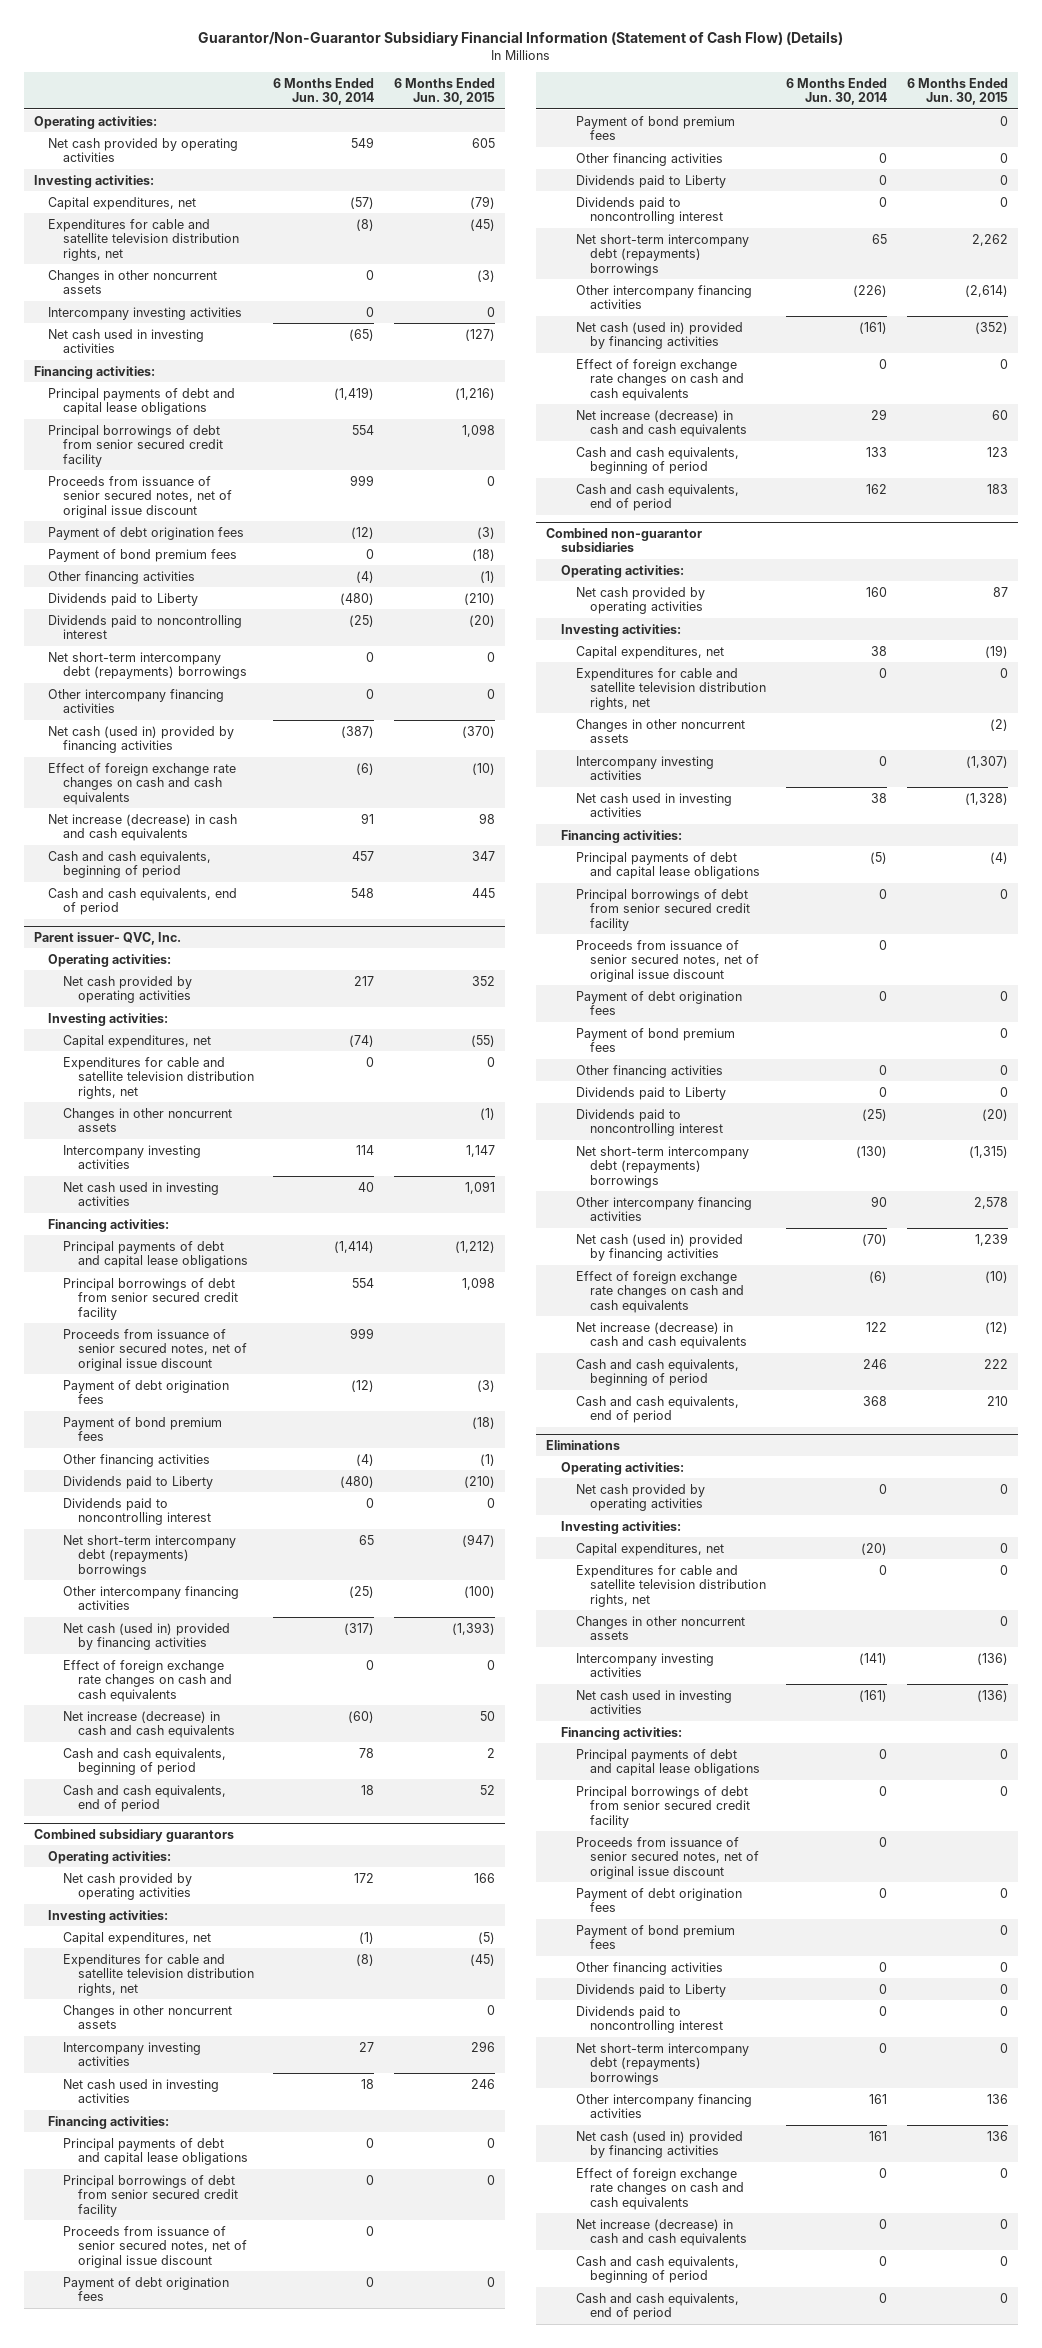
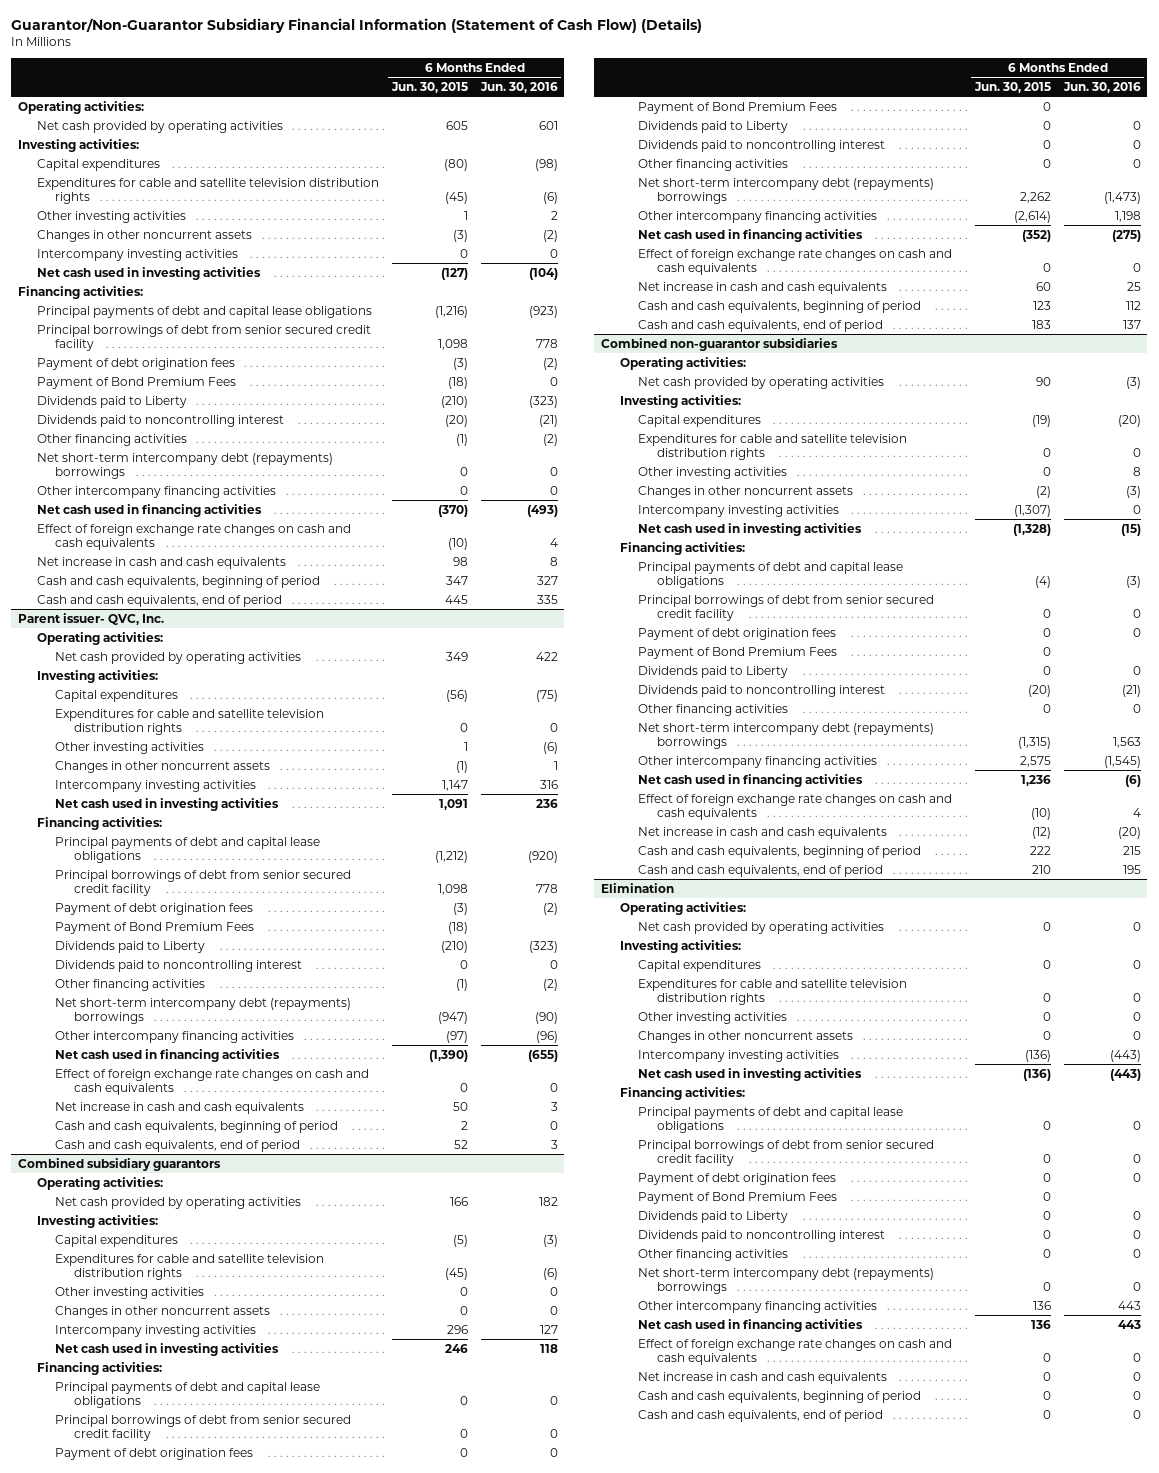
- | 6 Months Ended Jun. 30, 2014 | 6 Months Ended Jun. 30, 2015
+ | 6 Months Ended Jun. 30, 2015 | 6 Months Ended Jun. 30, 2016
- Capital expenditures, net | (57) | (79)
- Expenditures for cable and satellite television distribution rights, net | (8) | (45)
+ Capital expenditures | (80) | (98)
+ Expenditures for cable and satellite television distribution rights | (45) | (6)
+ Other investing activities | 1 | 2
- Proceeds from issuance of senior secured notes, net of original issue discount | 999 | 0
- Payment of bond premium fees | 0 | (18)
+ Payment of Bond Premium Fees | (18) | 0
moved down: Other financing activities | (1) | (2)
- Net cash (used in) provided by financing activities | (387) | (370)
+ Net cash used in financing activities | (370) | (493)
- Net increase (decrease) in cash and cash equivalents | 91 | 98
+ Net increase in cash and cash equivalents | 98 | 8
@ Parent issuer- QVC, Inc.
- Net cash provided by operating activities | 217 | 352
+ Net cash provided by operating activities | 349 | 422
- Capital expenditures, net | (74) | (55)
- Expenditures for cable and satellite television distribution rights, net | 0 | 0
+ Capital expenditures | (56) | (75)
+ Expenditures for cable and satellite television distribution rights | 0 | 0
+ Other investing activities | 1 | (6)
- Proceeds from issuance of senior secured notes, net of original issue discount | 999 |
- Payment of bond premium fees | | (18)
+ Payment of Bond Premium Fees | (18) |
moved down: Other financing activities | (1) | (2)
- Other intercompany financing activities | (25) | (100)
- Net cash (used in) provided by financing activities | (317) | (1,393)
+ Other intercompany financing activities | (97) | (96)
+ Net cash used in financing activities | (1,390) | (655)
- Net increase (decrease) in cash and cash equivalents | (60) | 50
+ Net increase in cash and cash equivalents | 50 | 3
@ Combined subsidiary guarantors
- Capital expenditures, net | (1) | (5)
- Expenditures for cable and satellite television distribution rights, net | (8) | (45)
+ Capital expenditures | (5) | (3)
+ Expenditures for cable and satellite television distribution rights | (45) | (6)
+ Other investing activities | 0 | 0
- Proceeds from issuance of senior secured notes, net of original issue discount | 0 |
- Payment of bond premium fees | | 0
+ Payment of Bond Premium Fees | 0 |
moved down: Other financing activities | 0 | 0
- Net cash (used in) provided by financing activities | (161) | (352)
+ Net cash used in financing activities | (352) | (275)
- Net increase (decrease) in cash and cash equivalents | 29 | 60
+ Net increase in cash and cash equivalents | 60 | 25
@ Combined non-guarantor subsidiaries
- Net cash provided by operating activities | 160 | 87
+ Net cash provided by operating activities | 90 | (3)
- Capital expenditures, net | 38 | (19)
- Expenditures for cable and satellite television distribution rights, net | 0 | 0
+ Capital expenditures | (19) | (20)
+ Expenditures for cable and satellite television distribution rights | 0 | 0
+ Other investing activities | 0 | 8
- Proceeds from issuance of senior secured notes, net of original issue discount | 0 |
- Payment of bond premium fees | | 0
+ Payment of Bond Premium Fees | 0 |
moved down: Other financing activities | 0 | 0
- Other intercompany financing activities | 90 | 2,578
- Net cash (used in) provided by financing activities | (70) | 1,239
+ Other intercompany financing activities | 2,575 | (1,545)
+ Net cash used in financing activities | 1,236 | (6)
- Net increase (decrease) in cash and cash equivalents | 122 | (12)
+ Net increase in cash and cash equivalents | (12) | (20)
- Eliminations
+ Elimination
- Capital expenditures, net | (20) | 0
- Expenditures for cable and satellite television distribution rights, net | 0 | 0
+ Capital expenditures | 0 | 0
+ Expenditures for cable and satellite television distribution rights | 0 | 0
+ Other investing activities | 0 | 0
- Proceeds from issuance of senior secured notes, net of original issue discount | 0 |
- Payment of bond premium fees | | 0
- Other financing activities | 0 | 0
+ Payment of Bond Premium Fees | 0 |
+ Other financing activities | 0 | 0
- Net cash (used in) provided by financing activities | 161 | 136
+ Net cash used in financing activities | 136 | 443
- Net increase (decrease) in cash and cash equivalents | 0 | 0
+ Net increase in cash and cash equivalents | 0 | 0

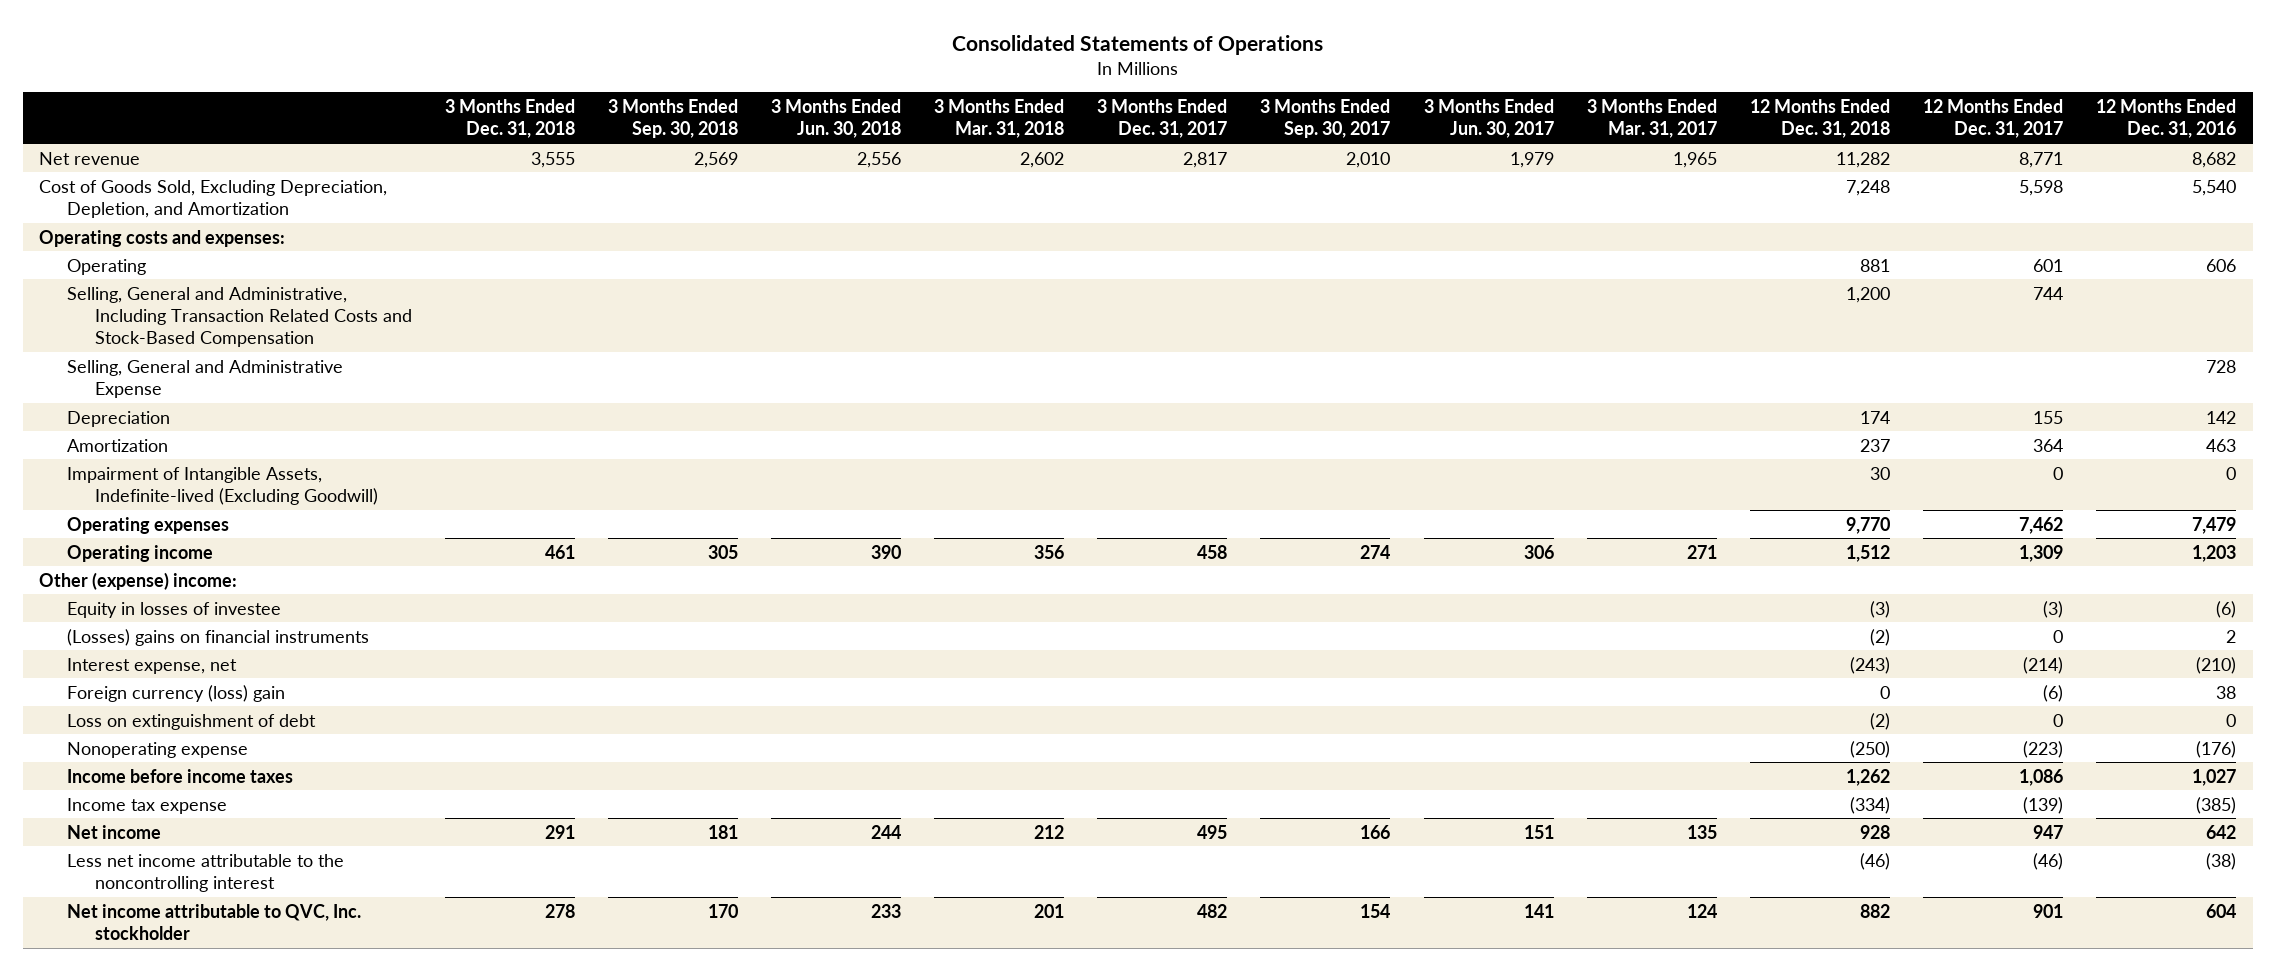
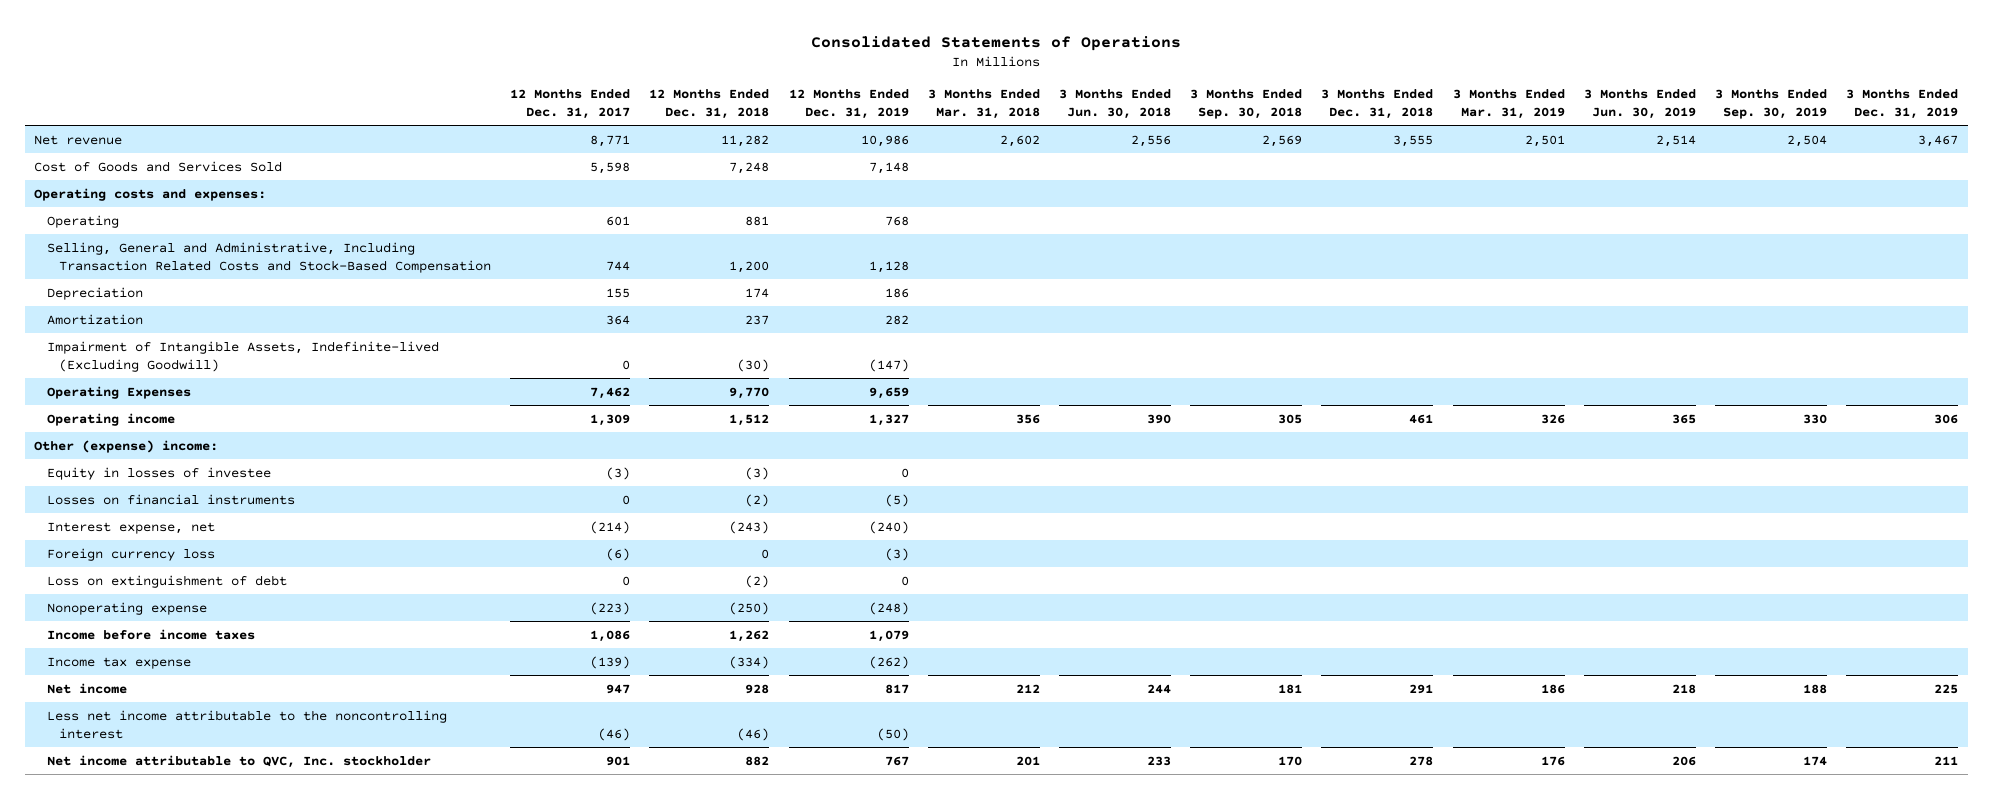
- | 3 Months Ended Dec. 31, 2018 | 3 Months Ended Sep. 30, 2018 | 3 Months Ended Jun. 30, 2018 | 3 Months Ended Mar. 31, 2018 | 3 Months Ended Dec. 31, 2017 | 3 Months Ended Sep. 30, 2017 | 3 Months Ended Jun. 30, 2017 | 3 Months Ended Mar. 31, 2017 | 12 Months Ended Dec. 31, 2018 | 12 Months Ended Dec. 31, 2017 | 12 Months Ended Dec. 31, 2016
+ | 12 Months Ended Dec. 31, 2017 | 12 Months Ended Dec. 31, 2018 | 12 Months Ended Dec. 31, 2019 | 3 Months Ended Mar. 31, 2018 | 3 Months Ended Jun. 30, 2018 | 3 Months Ended Sep. 30, 2018 | 3 Months Ended Dec. 31, 2018 | 3 Months Ended Mar. 31, 2019 | 3 Months Ended Jun. 30, 2019 | 3 Months Ended Sep. 30, 2019 | 3 Months Ended Dec. 31, 2019
- Cost of Goods Sold, Excluding Depreciation, Depletion, and Amortization | | | | | | | | | 7,248 | 5,598 | 5,540
+ Cost of Goods and Services Sold | 5,598 | 7,248 | 7,148 | | | | | | | |
- Selling, General and Administrative Expense | | | | | | | | | | | 728
- Impairment of Intangible Assets, Indefinite-lived (Excluding Goodwill) | | | | | | | | | 30 | 0 | 0
- Operating expenses | | | | | | | | | 9,770 | 7,462 | 7,479
+ Impairment of Intangible Assets, Indefinite-lived (Excluding Goodwill) | 0 | (30) | (147) | | | | | | | |
+ Operating Expenses | 7,462 | 9,770 | 9,659 | | | | | | | |
- (Losses) gains on financial instruments | | | | | | | | | (2) | 0 | 2
+ Losses on financial instruments | 0 | (2) | (5) | | | | | | | |
- Foreign currency (loss) gain | | | | | | | | | 0 | (6) | 38
+ Foreign currency loss | (6) | 0 | (3) | | | | | | | |

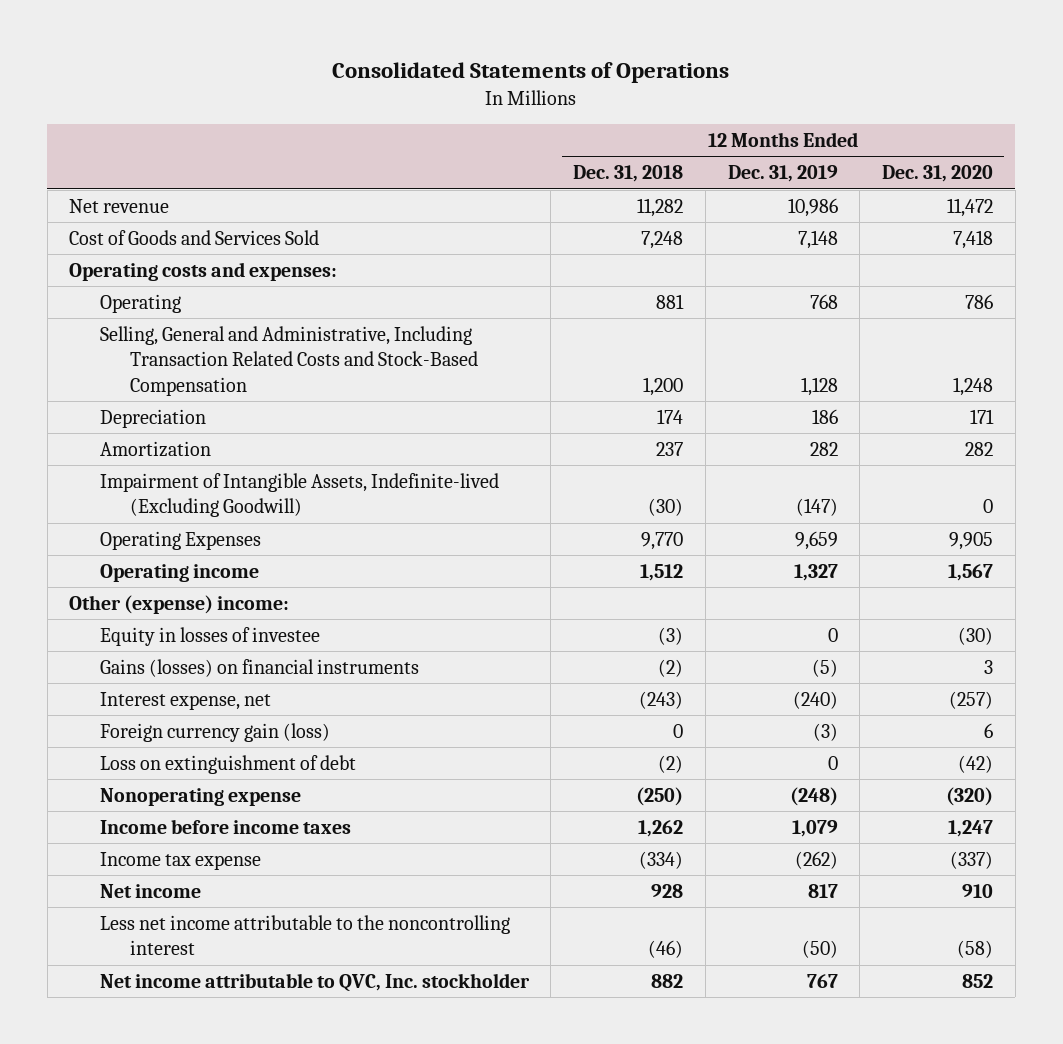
- | 12 Months Ended Dec. 31, 2017 | 12 Months Ended Dec. 31, 2018 | 12 Months Ended Dec. 31, 2019 | 3 Months Ended Mar. 31, 2018 | 3 Months Ended Jun. 30, 2018 | 3 Months Ended Sep. 30, 2018 | 3 Months Ended Dec. 31, 2018 | 3 Months Ended Mar. 31, 2019 | 3 Months Ended Jun. 30, 2019 | 3 Months Ended Sep. 30, 2019 | 3 Months Ended Dec. 31, 2019
+ | 12 Months Ended Dec. 31, 2018 | 12 Months Ended Dec. 31, 2019 | 12 Months Ended Dec. 31, 2020
- Losses on financial instruments | 0 | (2) | (5) | | | | | | | |
+ Gains (losses) on financial instruments | (2) | (5) | 3
- Foreign currency loss | (6) | 0 | (3) | | | | | | | |
+ Foreign currency gain (loss) | 0 | (3) | 6

